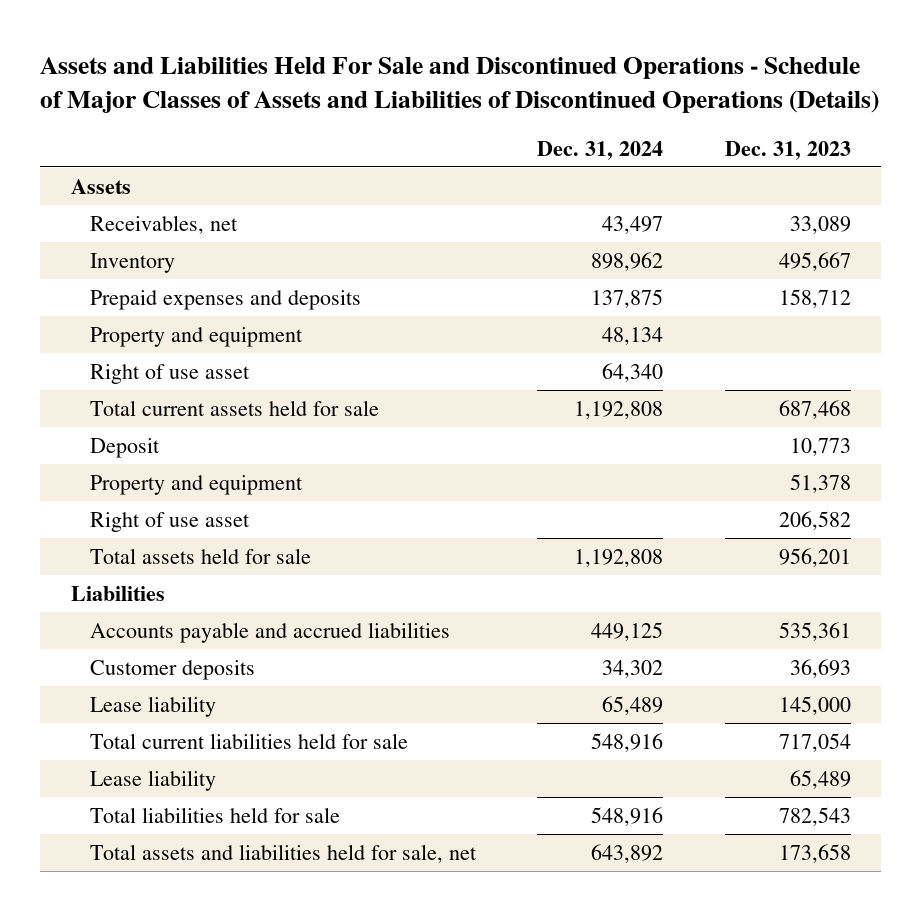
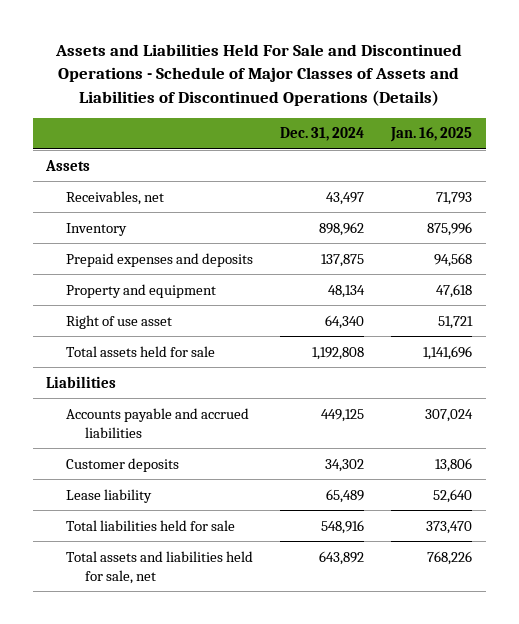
- | Dec. 31, 2024 | Dec. 31, 2023
+ | Dec. 31, 2024 | Jan. 16, 2025
- Total current assets held for sale | 1,192,808 | 687,468
- Deposit | | 10,773
- Property and equipment | | 51,378
- Right of use asset | | 206,582
- Total current liabilities held for sale | 548,916 | 717,054
- Lease liability | | 65,489

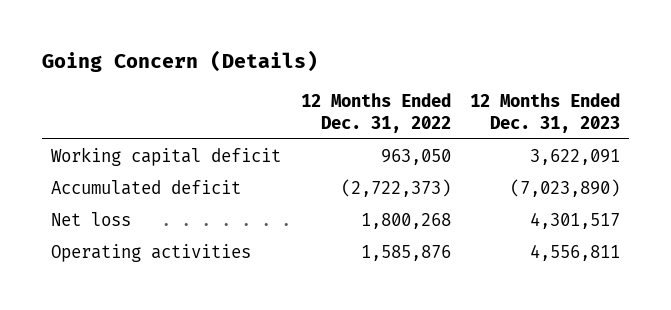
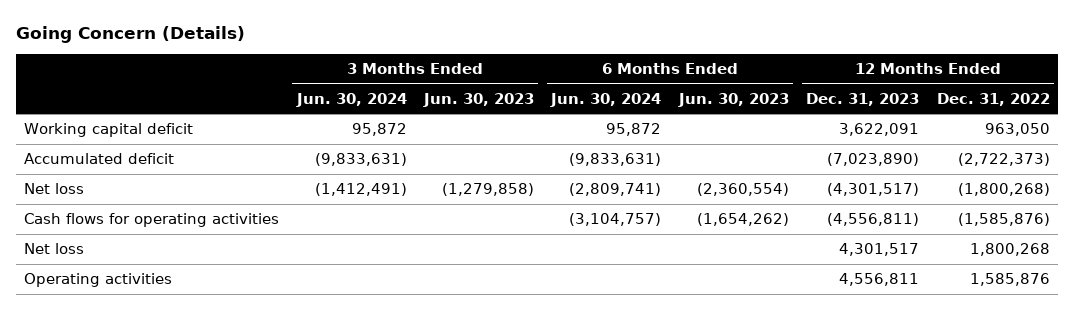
- | 12 Months Ended Dec. 31, 2022 | 12 Months Ended Dec. 31, 2023
+ | 3 Months Ended Jun. 30, 2024 | 3 Months Ended Jun. 30, 2023 | 6 Months Ended Jun. 30, 2024 | 6 Months Ended Jun. 30, 2023 | 12 Months Ended Dec. 31, 2023 | 12 Months Ended Dec. 31, 2022
+ Net loss | (1,412,491) | (1,279,858) | (2,809,741) | (2,360,554) | (4,301,517) | (1,800,268)
+ Cash flows for operating activities | | | (3,104,757) | (1,654,262) | (4,556,811) | (1,585,876)

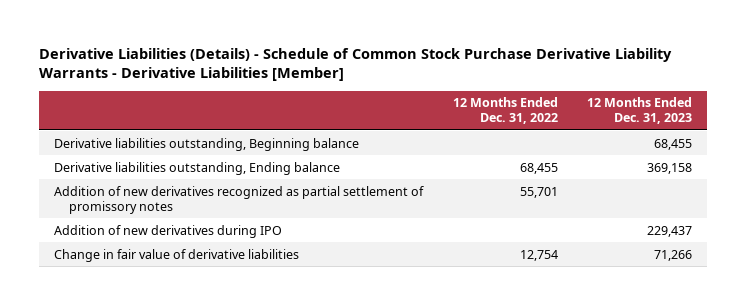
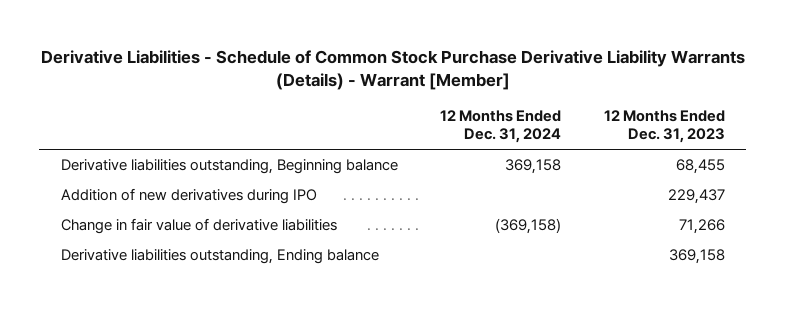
- Derivative Liabilities (Details) - Schedule of Common Stock Purchase Derivative Liability Warrants - Derivative Liabilities [Member]
+ Derivative Liabilities - Schedule of Common Stock Purchase Derivative Liability Warrants (Details) - Warrant [Member]
- | 12 Months Ended Dec. 31, 2022 | 12 Months Ended Dec. 31, 2023
+ | 12 Months Ended Dec. 31, 2024 | 12 Months Ended Dec. 31, 2023
- Addition of new derivatives recognized as partial settlement of promissory notes | 55,701 |
moved down: Derivative liabilities outstanding, Ending balance | | 369,158

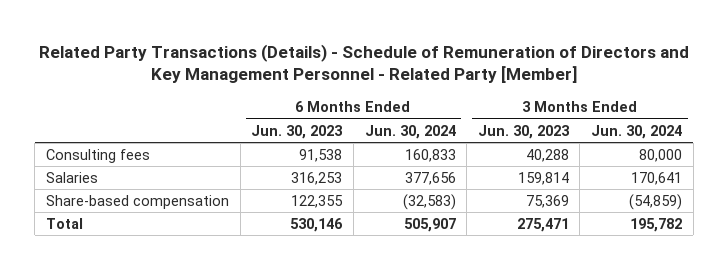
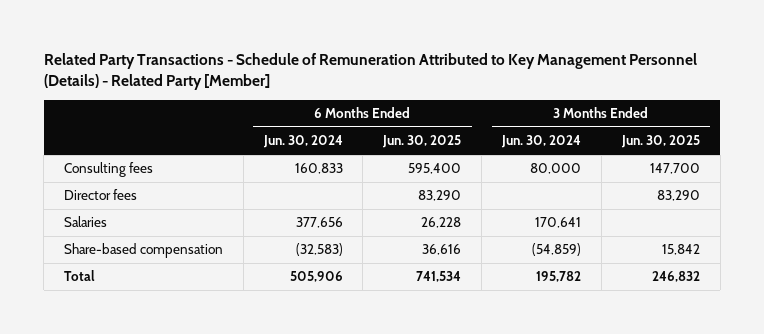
- Related Party Transactions (Details) - Schedule of Remuneration of Directors and Key Management Personnel - Related Party [Member]
+ Related Party Transactions - Schedule of Remuneration Attributed to Key Management Personnel (Details) - Related Party [Member]
- | 6 Months Ended Jun. 30, 2023 | 6 Months Ended Jun. 30, 2024 | 3 Months Ended Jun. 30, 2023 | 3 Months Ended Jun. 30, 2024
+ | 6 Months Ended Jun. 30, 2024 | 6 Months Ended Jun. 30, 2025 | 3 Months Ended Jun. 30, 2024 | 3 Months Ended Jun. 30, 2025
+ Director fees | | 83,290 | | 83,290
- Total | 530,146 | 505,907 | 275,471 | 195,782
+ Total | 505,906 | 741,534 | 195,782 | 246,832

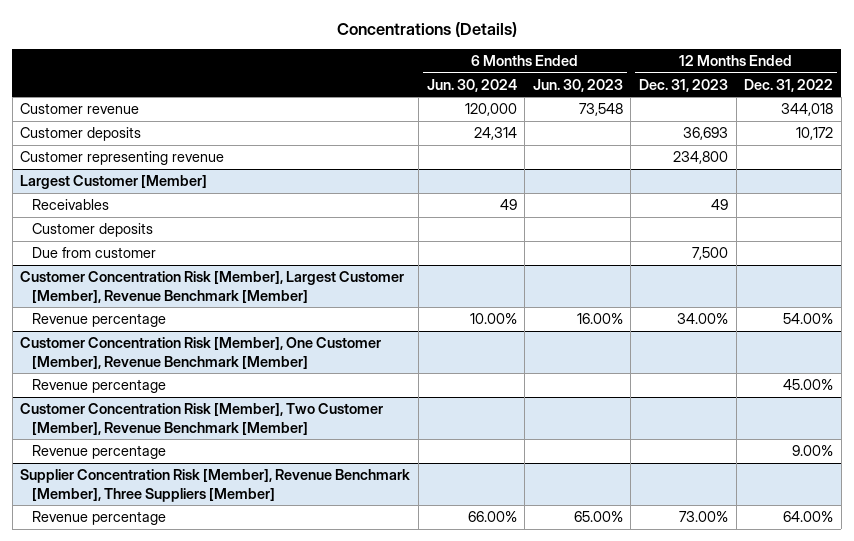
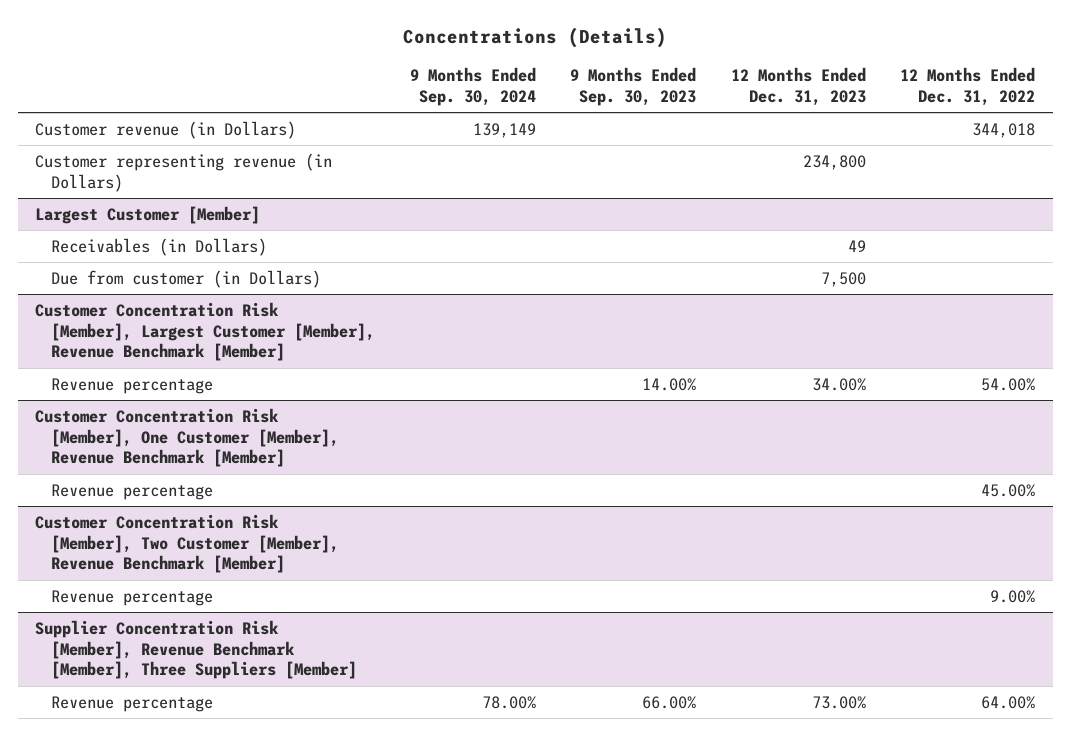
- | 6 Months Ended Jun. 30, 2024 | 6 Months Ended Jun. 30, 2023 | 12 Months Ended Dec. 31, 2023 | 12 Months Ended Dec. 31, 2022
+ | 9 Months Ended Sep. 30, 2024 | 9 Months Ended Sep. 30, 2023 | 12 Months Ended Dec. 31, 2023 | 12 Months Ended Dec. 31, 2022
- Customer revenue | 120,000 | 73,548 | | 344,018
- Customer deposits | 24,314 | | 36,693 | 10,172
- Customer representing revenue | | | 234,800 |
+ Customer revenue (in Dollars) | 139,149 | | | 344,018
+ Customer representing revenue (in Dollars) | | | 234,800 |
@ Largest Customer [Member]
- Receivables | 49 | | 49 |
- Customer deposits
- Due from customer | | | 7,500 |
+ Receivables (in Dollars) | | | 49 |
+ Due from customer (in Dollars) | | | 7,500 |

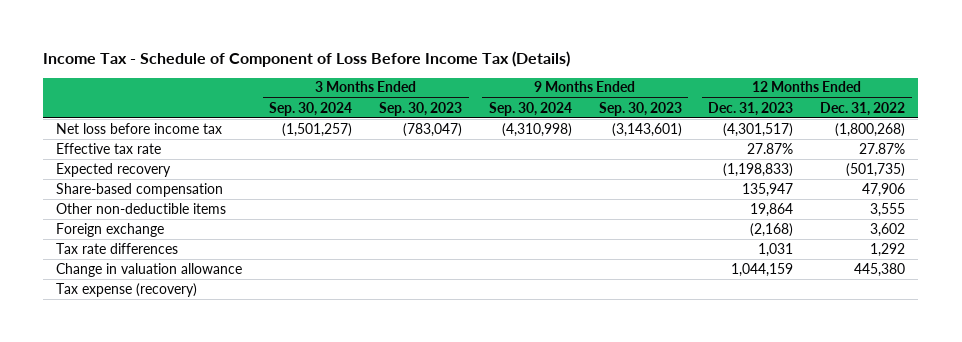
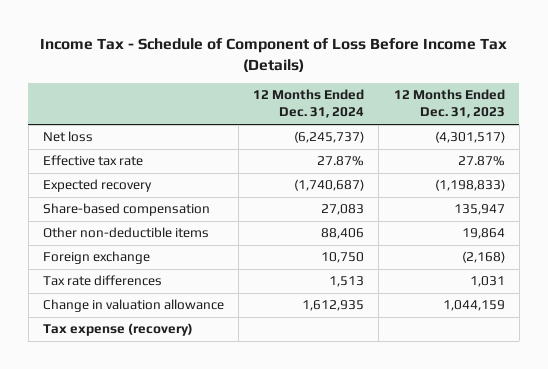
- | 3 Months Ended Sep. 30, 2024 | 3 Months Ended Sep. 30, 2023 | 9 Months Ended Sep. 30, 2024 | 9 Months Ended Sep. 30, 2023 | 12 Months Ended Dec. 31, 2023 | 12 Months Ended Dec. 31, 2022
+ | 12 Months Ended Dec. 31, 2024 | 12 Months Ended Dec. 31, 2023
- Net loss before income tax | (1,501,257) | (783,047) | (4,310,998) | (3,143,601) | (4,301,517) | (1,800,268)
+ Net loss | (6,245,737) | (4,301,517)

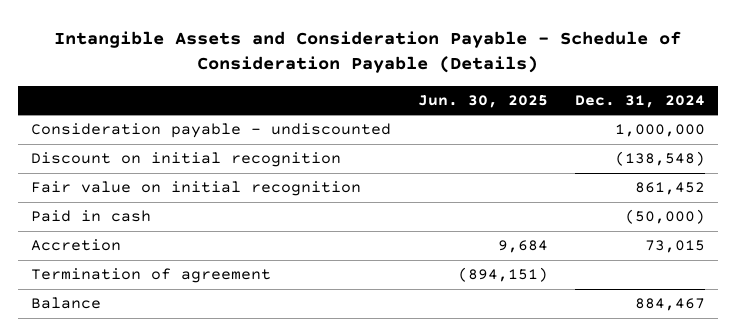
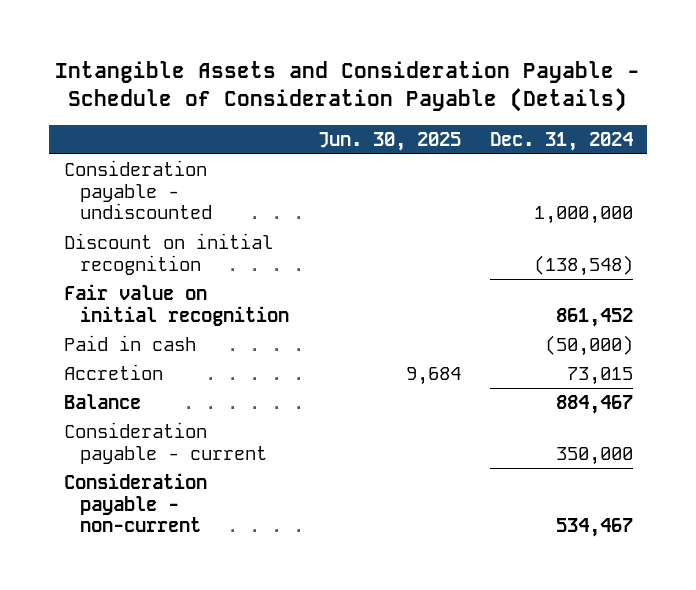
- Termination of agreement | (894,151) |
+ Consideration payable - current | | 350,000
+ Consideration payable - non-current | | 534,467

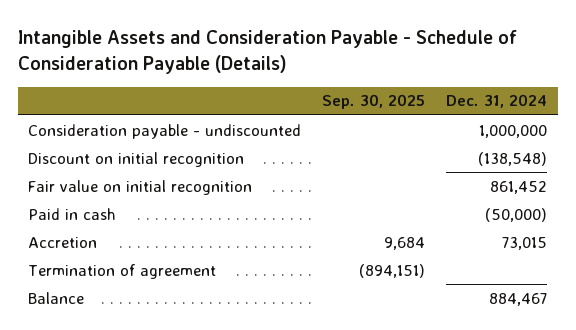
- | Jun. 30, 2025 | Dec. 31, 2024
+ | Sep. 30, 2025 | Dec. 31, 2024
+ Termination of agreement | (894,151) |
- Consideration payable - current | | 350,000
- Consideration payable - non-current | | 534,467

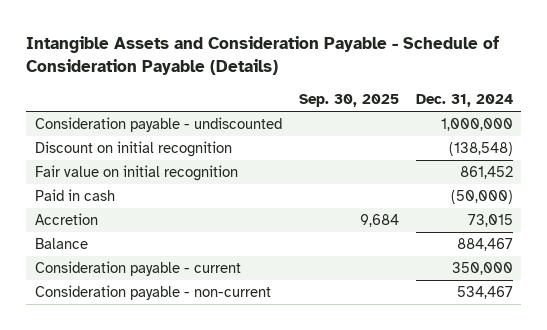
- Termination of agreement | (894,151) |
+ Consideration payable - current | | 350,000
+ Consideration payable - non-current | | 534,467

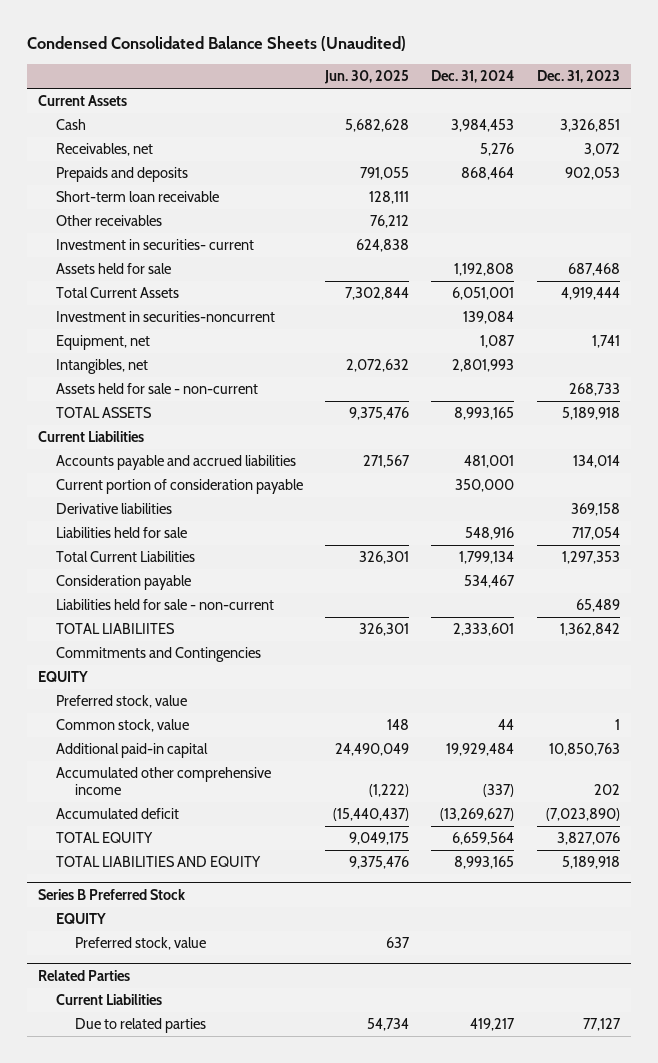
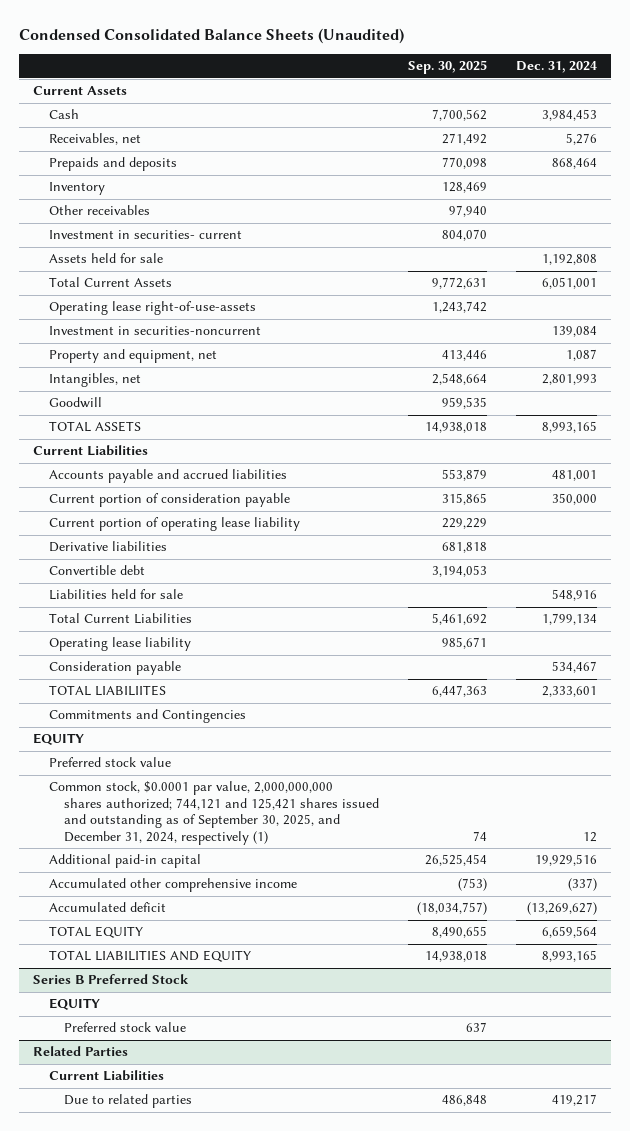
- | Jun. 30, 2025 | Dec. 31, 2024 | Dec. 31, 2023
+ | Sep. 30, 2025 | Dec. 31, 2024
- Short-term loan receivable | 128,111 | |
+ Inventory | 128,469 |
+ Operating lease right-of-use-assets | 1,243,742 |
- Equipment, net | | 1,087 | 1,741
+ Property and equipment, net | 413,446 | 1,087
- Assets held for sale - non-current | | | 268,733
+ Goodwill | 959,535 |
+ Current portion of operating lease liability | 229,229 |
+ Convertible debt | 3,194,053 |
+ Operating lease liability | 985,671 |
- Liabilities held for sale - non-current | | | 65,489
- Preferred stock, value
- Common stock, value | 148 | 44 | 1
- Additional paid-in capital | 24,490,049 | 19,929,484 | 10,850,763
+ Preferred stock value
+ Common stock, $0.0001 par value, 2,000,000,000 shares authorized; 744,121 and 125,421 shares issued and outstanding as of September 30, 2025, and December 31, 2024, respectively (1) | 74 | 12
+ Additional paid-in capital | 26,525,454 | 19,929,516
@ Series B Preferred Stock
- Preferred stock, value | 637 | |
+ Preferred stock value | 637 |

